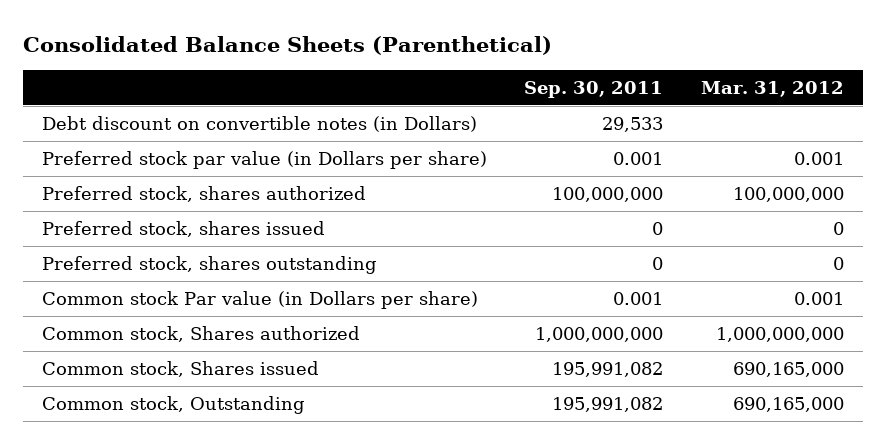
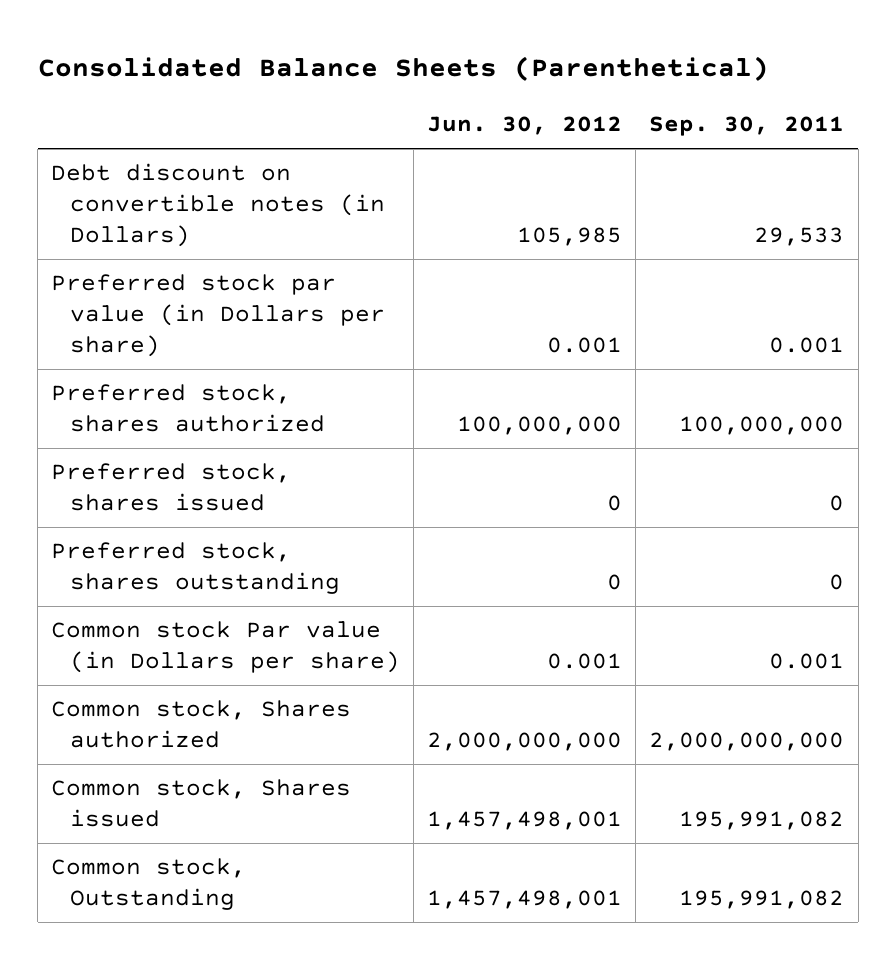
- | Sep. 30, 2011 | Mar. 31, 2012
+ | Jun. 30, 2012 | Sep. 30, 2011
- Common stock, Shares authorized | 1,000,000,000 | 1,000,000,000
+ Common stock, Shares authorized | 2,000,000,000 | 2,000,000,000

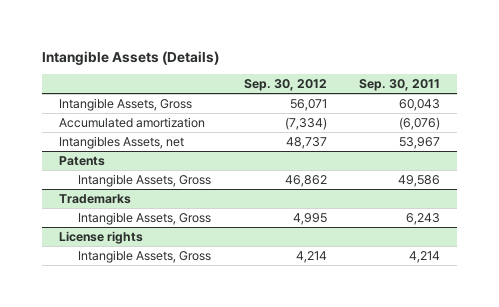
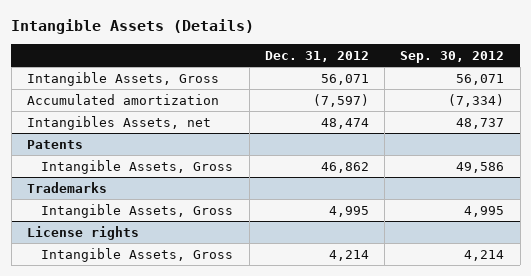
- | Sep. 30, 2012 | Sep. 30, 2011
+ | Dec. 31, 2012 | Sep. 30, 2012
@ Patents
- Intangible Assets, Gross | 46,862 | 49,586
+ Intangible Assets, Gross | 46,862 | 49,586

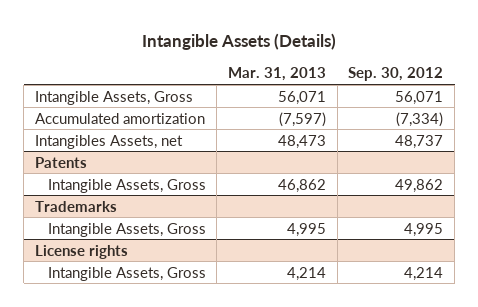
- | Dec. 31, 2012 | Sep. 30, 2012
+ | Mar. 31, 2013 | Sep. 30, 2012
@ Patents
- Intangible Assets, Gross | 46,862 | 49,586
+ Intangible Assets, Gross | 46,862 | 49,862

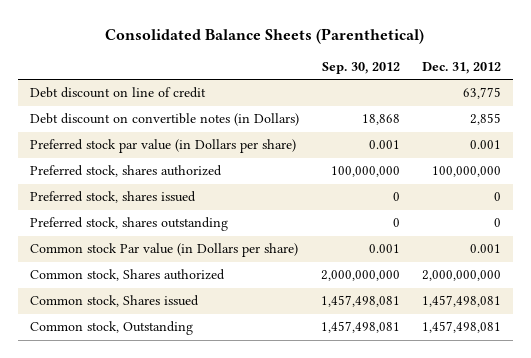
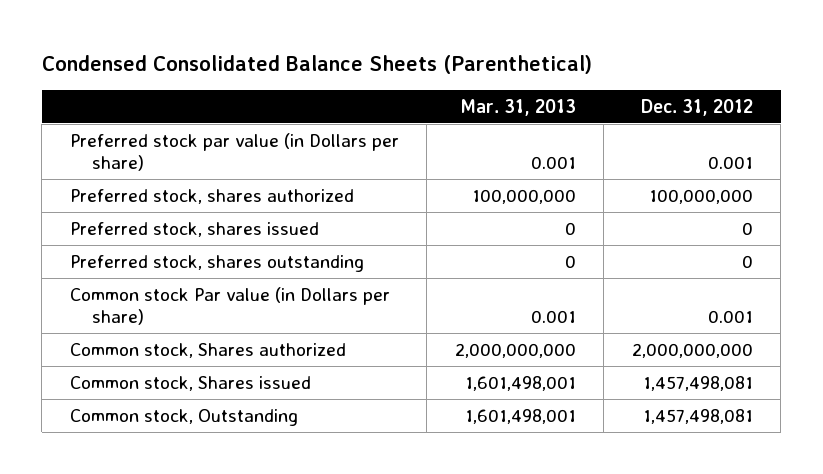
- Consolidated Balance Sheets (Parenthetical)
+ Condensed Consolidated Balance Sheets (Parenthetical)
- | Sep. 30, 2012 | Dec. 31, 2012
+ | Mar. 31, 2013 | Dec. 31, 2012
- Debt discount on line of credit | | 63,775
- Debt discount on convertible notes (in Dollars) | 18,868 | 2,855

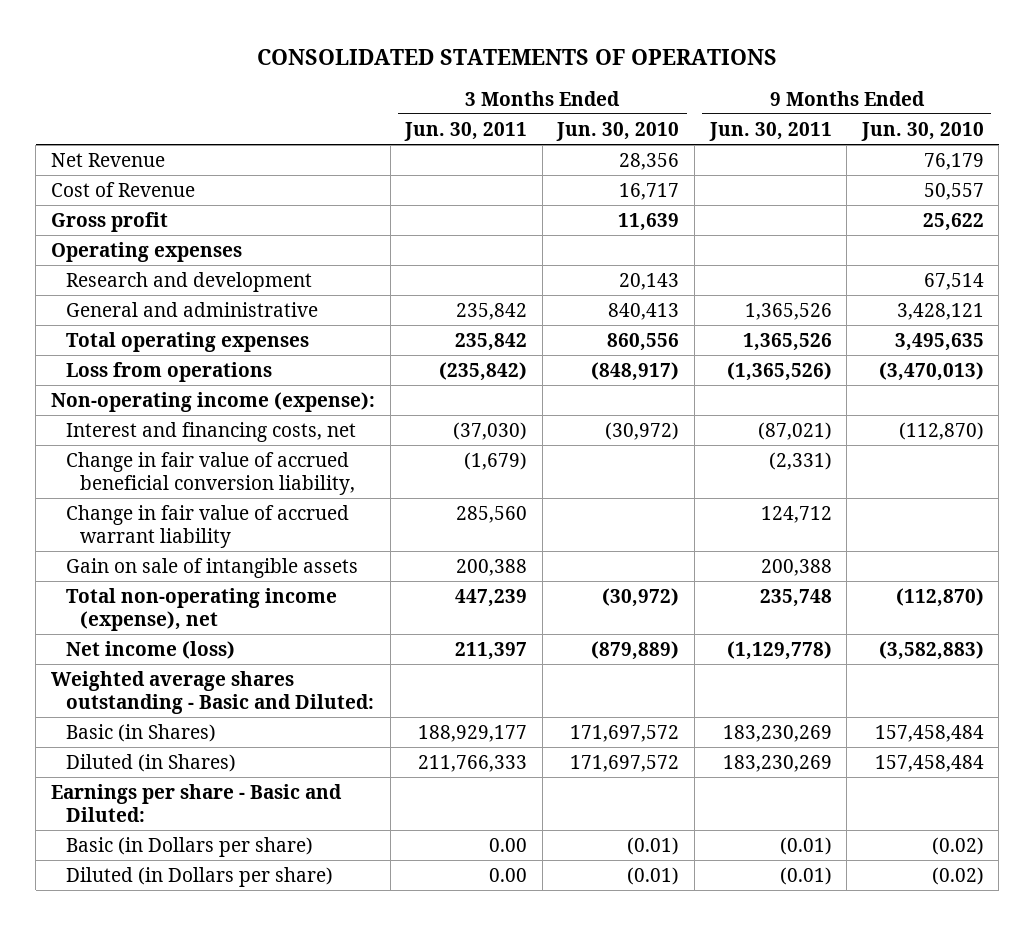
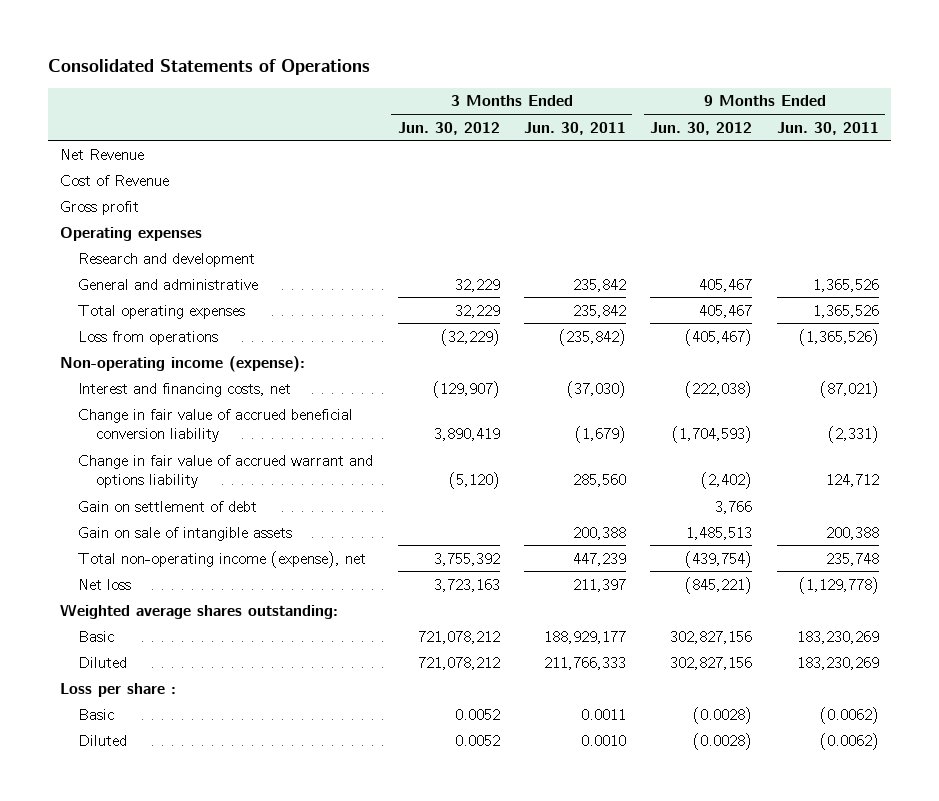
- CONSOLIDATED STATEMENTS OF OPERATIONS
+ Consolidated Statements of Operations
- | 3 Months Ended Jun. 30, 2011 | 3 Months Ended Jun. 30, 2010 | 9 Months Ended Jun. 30, 2011 | 9 Months Ended Jun. 30, 2010
+ | 3 Months Ended Jun. 30, 2012 | 3 Months Ended Jun. 30, 2011 | 9 Months Ended Jun. 30, 2012 | 9 Months Ended Jun. 30, 2011
- Change in fair value of accrued beneficial conversion liability, | (1,679) | | (2,331) |
- Change in fair value of accrued warrant liability | 285,560 | | 124,712 |
+ Change in fair value of accrued beneficial conversion liability | 3,890,419 | (1,679) | (1,704,593) | (2,331)
+ Change in fair value of accrued warrant and options liability | (5,120) | 285,560 | (2,402) | 124,712
+ Gain on settlement of debt | | | 3,766 |
- Net income (loss) | 211,397 | (879,889) | (1,129,778) | (3,582,883)
- Weighted average shares outstanding - Basic and Diluted:
- Basic (in Shares) | 188,929,177 | 171,697,572 | 183,230,269 | 157,458,484
- Diluted (in Shares) | 211,766,333 | 171,697,572 | 183,230,269 | 157,458,484
- Earnings per share - Basic and Diluted:
- Basic (in Dollars per share) | 0.00 | (0.01) | (0.01) | (0.02)
- Diluted (in Dollars per share) | 0.00 | (0.01) | (0.01) | (0.02)
+ Net loss | 3,723,163 | 211,397 | (845,221) | (1,129,778)
+ Weighted average shares outstanding:
+ Basic | 721,078,212 | 188,929,177 | 302,827,156 | 183,230,269
+ Diluted | 721,078,212 | 211,766,333 | 302,827,156 | 183,230,269
+ Loss per share :
+ Basic | 0.0052 | 0.0011 | (0.0028) | (0.0062)
+ Diluted | 0.0052 | 0.0010 | (0.0028) | (0.0062)

